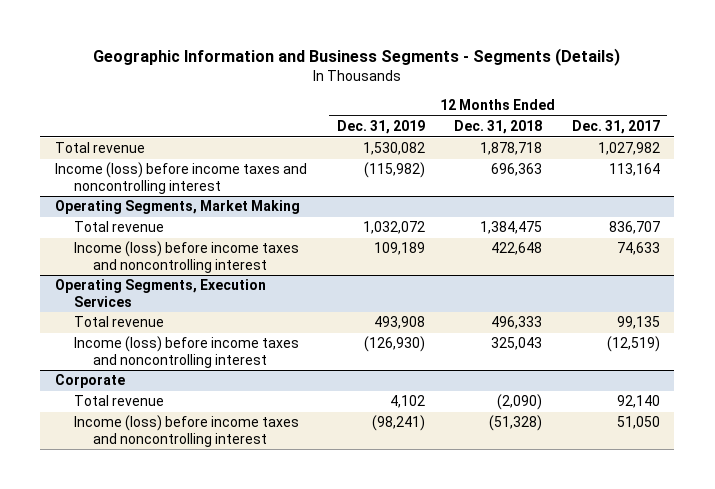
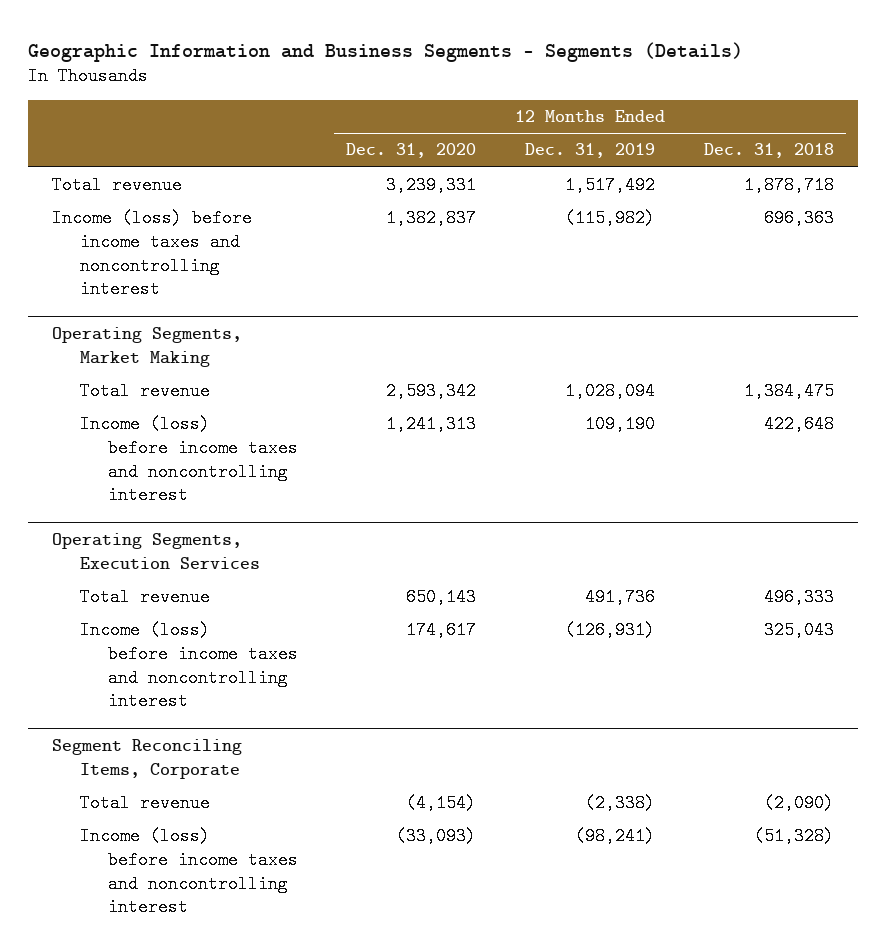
- | 12 Months Ended Dec. 31, 2019 | 12 Months Ended Dec. 31, 2018 | 12 Months Ended Dec. 31, 2017
+ | 12 Months Ended Dec. 31, 2020 | 12 Months Ended Dec. 31, 2019 | 12 Months Ended Dec. 31, 2018
- Total revenue | 1,530,082 | 1,878,718 | 1,027,982
+ Total revenue | 3,239,331 | 1,517,492 | 1,878,718
@ Operating Segments, Market Making
- Total revenue | 1,032,072 | 1,384,475 | 836,707
- Income (loss) before income taxes and noncontrolling interest | 109,189 | 422,648 | 74,633
+ Total revenue | 2,593,342 | 1,028,094 | 1,384,475
+ Income (loss) before income taxes and noncontrolling interest | 1,241,313 | 109,190 | 422,648
@ Operating Segments, Execution Services
- Total revenue | 493,908 | 496,333 | 99,135
- Income (loss) before income taxes and noncontrolling interest | (126,930) | 325,043 | (12,519)
- Corporate
- Total revenue | 4,102 | (2,090) | 92,140
@ Operating Segments, Execution Services
+ Total revenue | 650,143 | 491,736 | 496,333
+ Income (loss) before income taxes and noncontrolling interest | 174,617 | (126,931) | 325,043
+ Segment Reconciling Items, Corporate
+ Total revenue | (4,154) | (2,338) | (2,090)

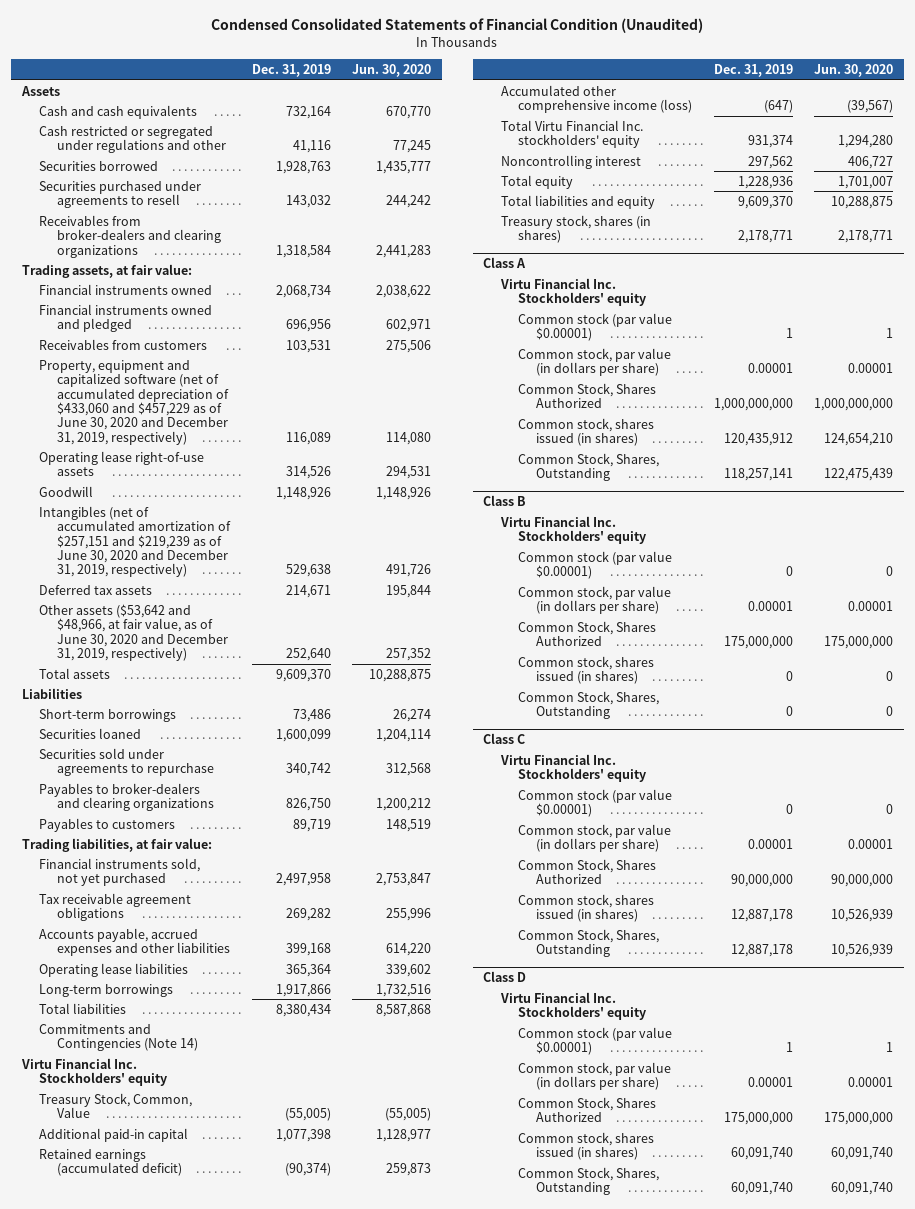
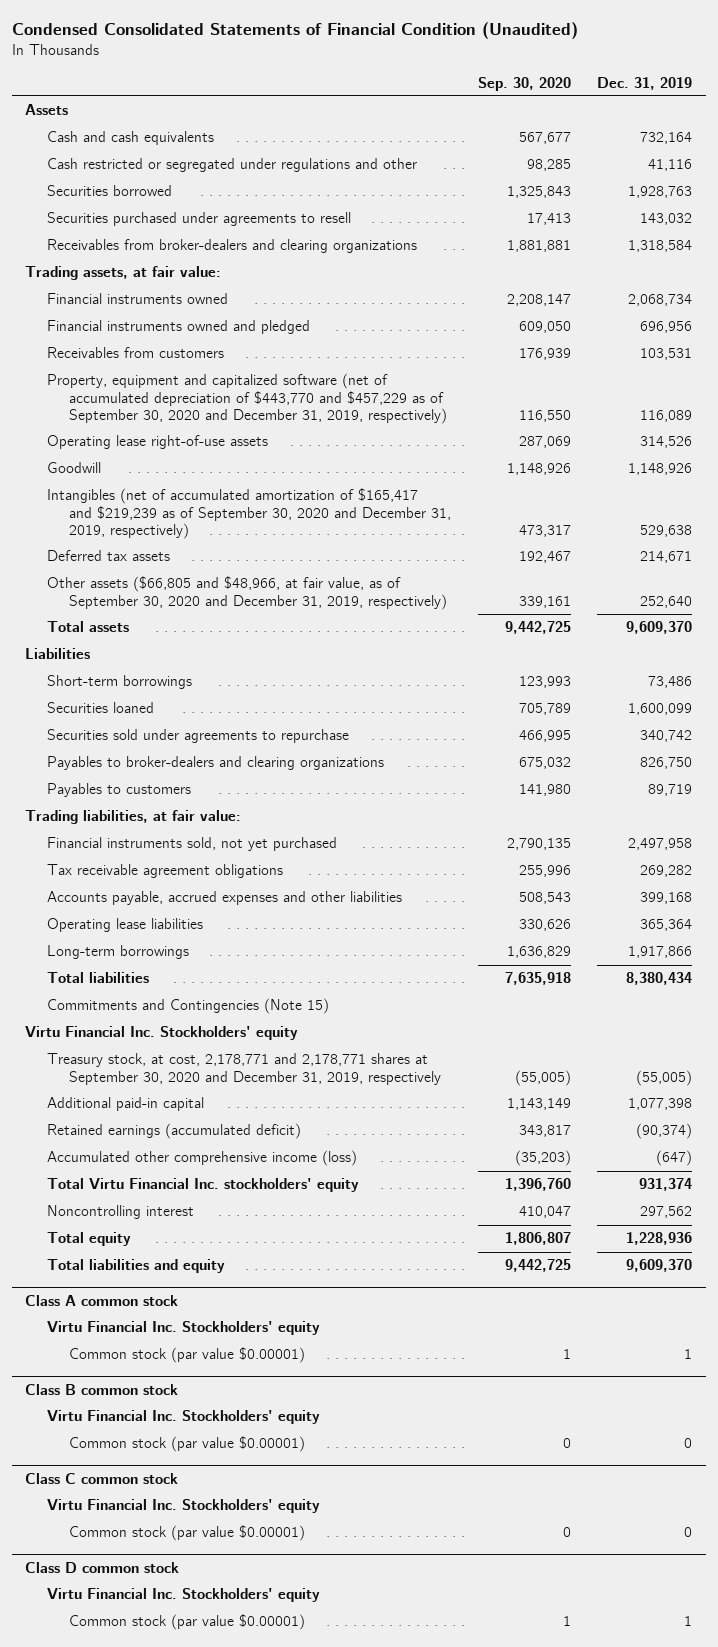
- | Dec. 31, 2019 | Jun. 30, 2020
+ | Sep. 30, 2020 | Dec. 31, 2019
- Property, equipment and capitalized software (net of accumulated depreciation of $433,060 and $457,229 as of June 30, 2020 and December 31, 2019, respectively) | 116,089 | 114,080
+ Property, equipment and capitalized software (net of accumulated depreciation of $443,770 and $457,229 as of September 30, 2020 and December 31, 2019, respectively) | 116,550 | 116,089
- Intangibles (net of accumulated amortization of $257,151 and $219,239 as of June 30, 2020 and December 31, 2019, respectively) | 529,638 | 491,726
+ Intangibles (net of accumulated amortization of $165,417 and $219,239 as of September 30, 2020 and December 31, 2019, respectively) | 473,317 | 529,638
- Other assets ($53,642 and $48,966, at fair value, as of June 30, 2020 and December 31, 2019, respectively) | 252,640 | 257,352
+ Other assets ($66,805 and $48,966, at fair value, as of September 30, 2020 and December 31, 2019, respectively) | 339,161 | 252,640
- Commitments and Contingencies (Note 14)
+ Commitments and Contingencies (Note 15)
- Treasury Stock, Common, Value | (55,005) | (55,005)
+ Treasury stock, at cost, 2,178,771 and 2,178,771 shares at September 30, 2020 and December 31, 2019, respectively | (55,005) | (55,005)
- Treasury stock, shares (in shares) | 2,178,771 | 2,178,771
- Class A
+ Class A common stock
- Common stock, par value (in dollars per share) | 0.00001 | 0.00001
- Common Stock, Shares Authorized | 1,000,000,000 | 1,000,000,000
- Common stock, shares issued (in shares) | 120,435,912 | 124,654,210
- Common Stock, Shares, Outstanding | 118,257,141 | 122,475,439
- Class B
+ Class B common stock
- Common stock, par value (in dollars per share) | 0.00001 | 0.00001
- Common Stock, Shares Authorized | 175,000,000 | 175,000,000
- Common stock, shares issued (in shares) | 0 | 0
- Common Stock, Shares, Outstanding | 0 | 0
- Class C
+ Class C common stock
- Common stock, par value (in dollars per share) | 0.00001 | 0.00001
- Common Stock, Shares Authorized | 90,000,000 | 90,000,000
- Common stock, shares issued (in shares) | 12,887,178 | 10,526,939
- Common Stock, Shares, Outstanding | 12,887,178 | 10,526,939
- Class D
+ Class D common stock
- Common stock, par value (in dollars per share) | 0.00001 | 0.00001
- Common Stock, Shares Authorized | 175,000,000 | 175,000,000
- Common stock, shares issued (in shares) | 60,091,740 | 60,091,740
- Common Stock, Shares, Outstanding | 60,091,740 | 60,091,740

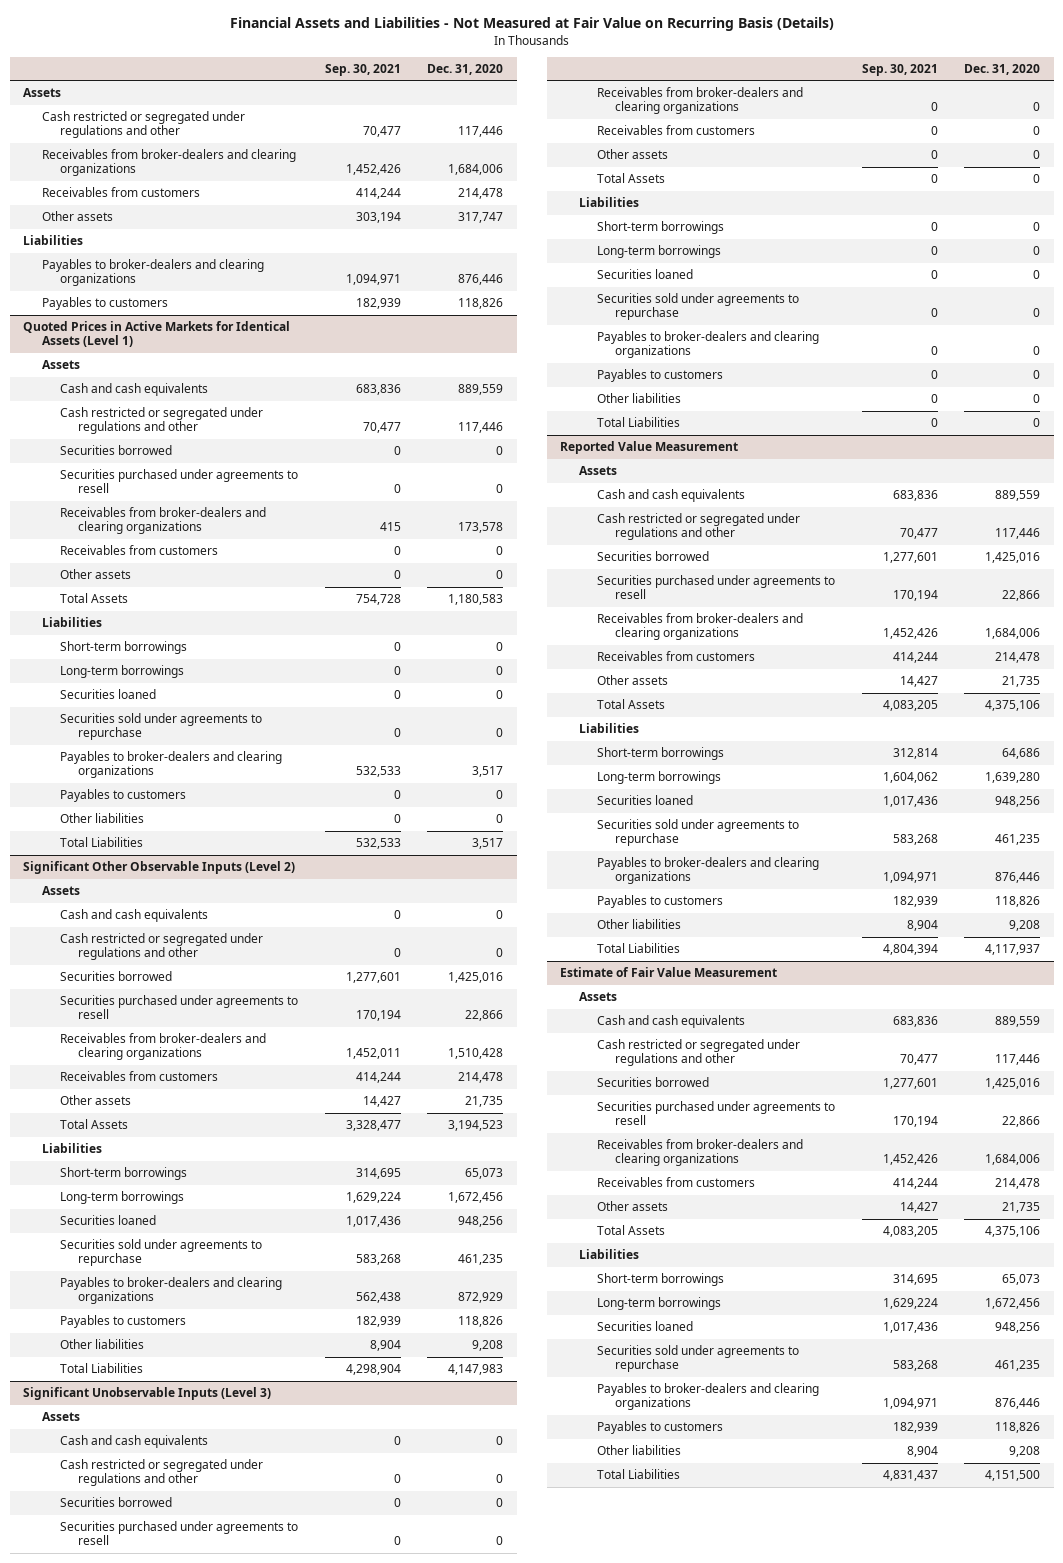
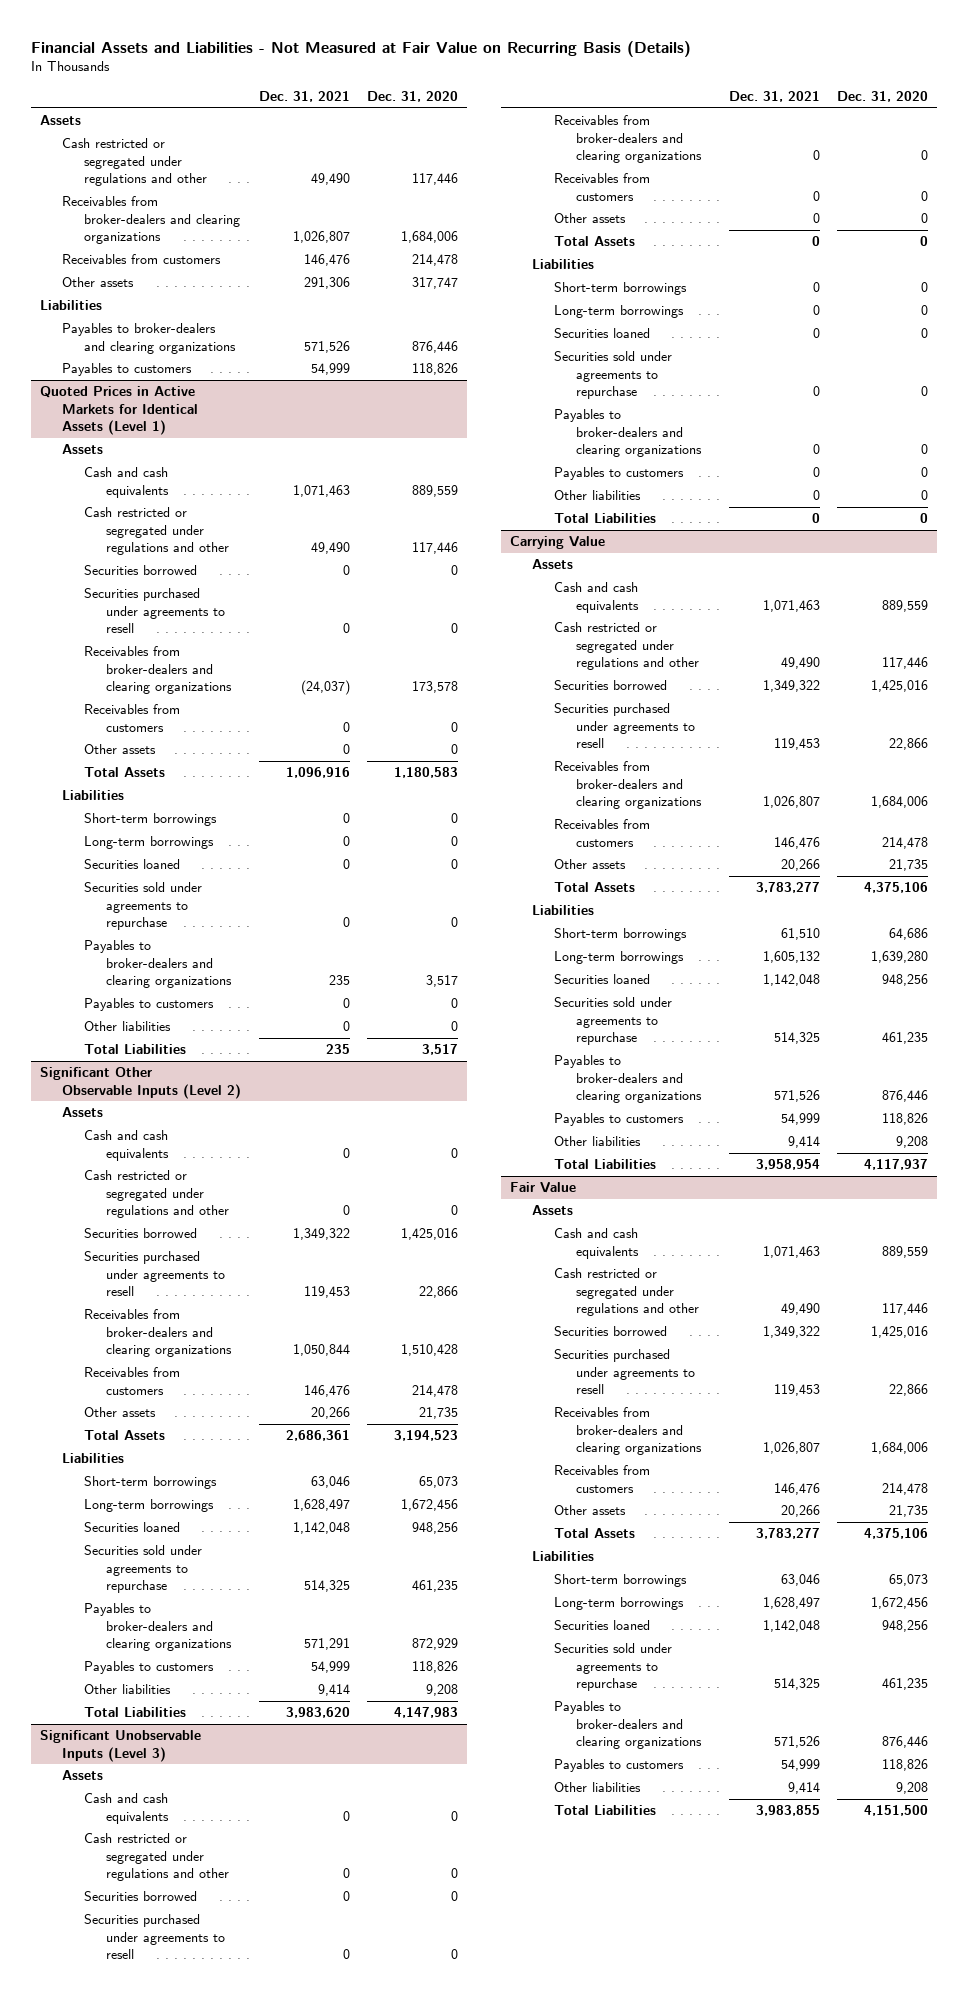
- | Sep. 30, 2021 | Dec. 31, 2020
+ | Dec. 31, 2021 | Dec. 31, 2020
- Reported Value Measurement
+ Carrying Value
- Estimate of Fair Value Measurement
+ Fair Value

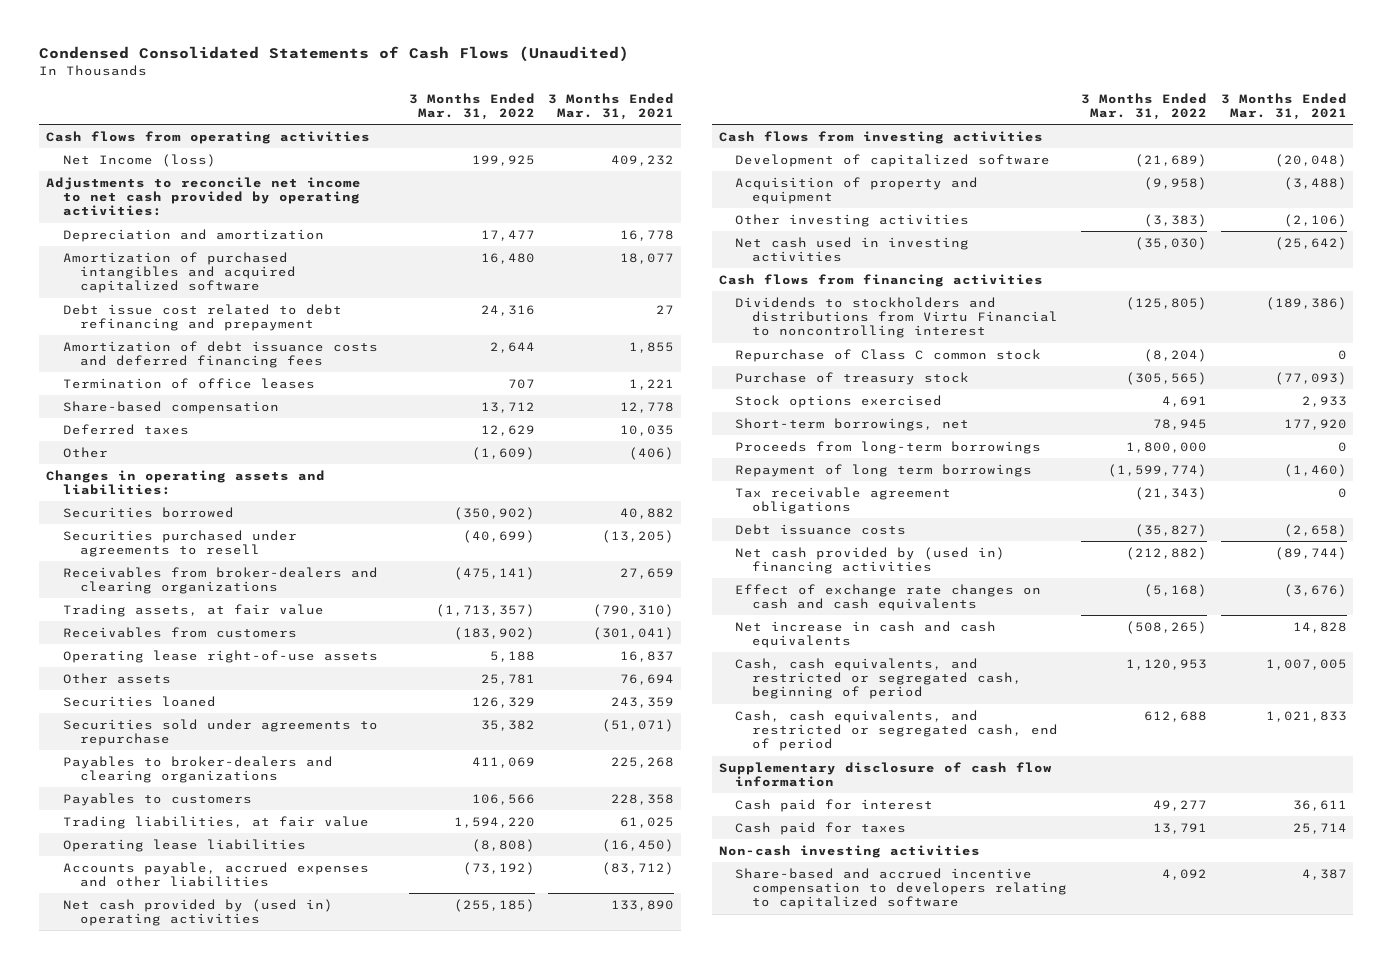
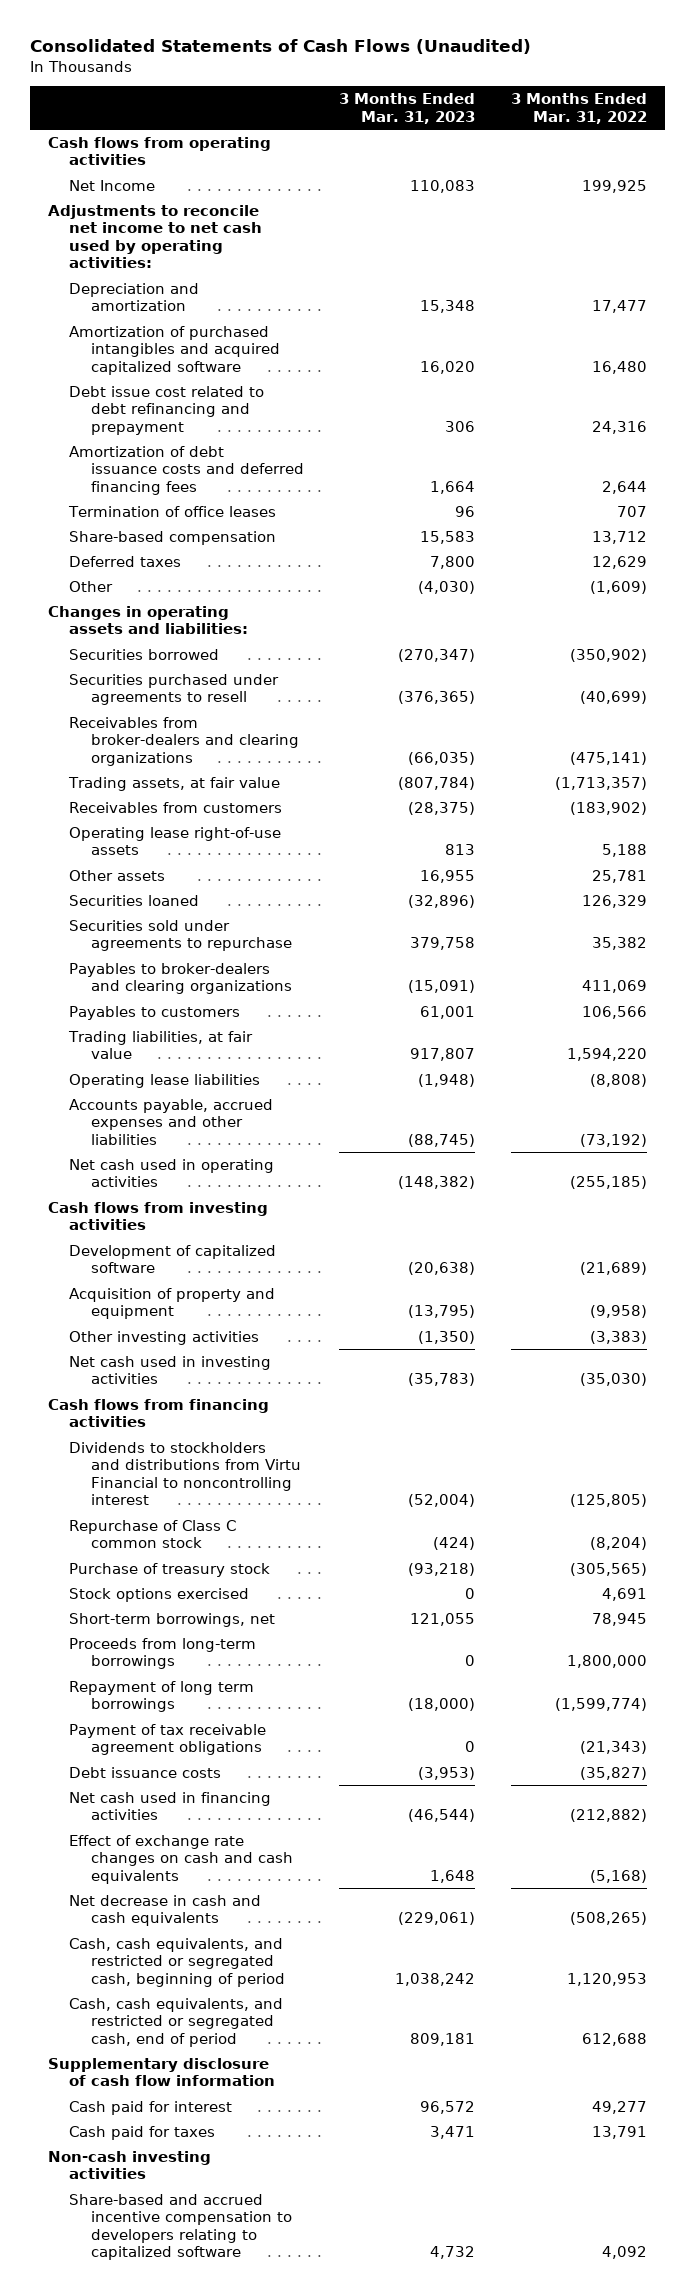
- Condensed Consolidated Statements of Cash Flows (Unaudited)
+ Consolidated Statements of Cash Flows (Unaudited)
- | 3 Months Ended Mar. 31, 2022 | 3 Months Ended Mar. 31, 2021
+ | 3 Months Ended Mar. 31, 2023 | 3 Months Ended Mar. 31, 2022
- Net Income (loss) | 199,925 | 409,232
- Adjustments to reconcile net income to net cash provided by operating activities:
+ Net Income | 110,083 | 199,925
+ Adjustments to reconcile net income to net cash used by operating activities:
- Net cash provided by (used in) operating activities | (255,185) | 133,890
+ Net cash used in operating activities | (148,382) | (255,185)
- Tax receivable agreement obligations | (21,343) | 0
+ Payment of tax receivable agreement obligations | 0 | (21,343)
- Net cash provided by (used in) financing activities | (212,882) | (89,744)
+ Net cash used in financing activities | (46,544) | (212,882)
- Net increase in cash and cash equivalents | (508,265) | 14,828
+ Net decrease in cash and cash equivalents | (229,061) | (508,265)

